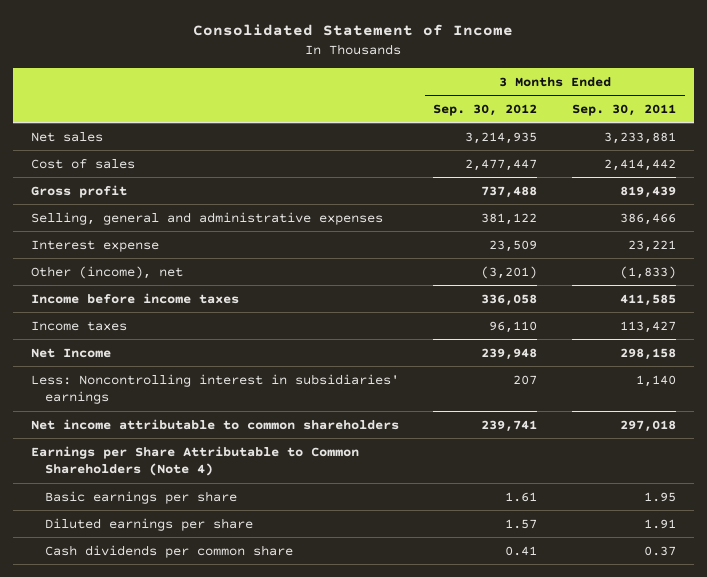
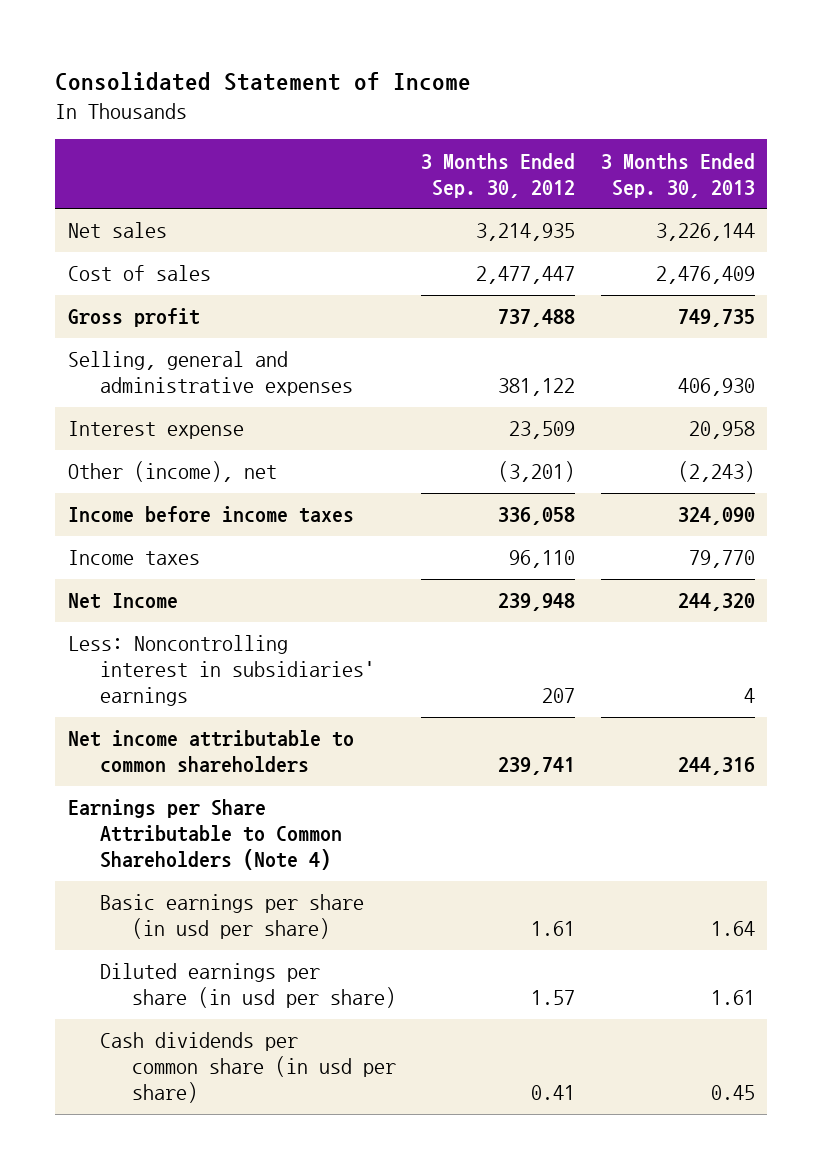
- | 3 Months Ended Sep. 30, 2012 | 3 Months Ended Sep. 30, 2011
+ | 3 Months Ended Sep. 30, 2012 | 3 Months Ended Sep. 30, 2013
- Basic earnings per share | 1.61 | 1.95
- Diluted earnings per share | 1.57 | 1.91
- Cash dividends per common share | 0.41 | 0.37
+ Basic earnings per share (in usd per share) | 1.61 | 1.64
+ Diluted earnings per share (in usd per share) | 1.57 | 1.61
+ Cash dividends per common share (in usd per share) | 0.41 | 0.45

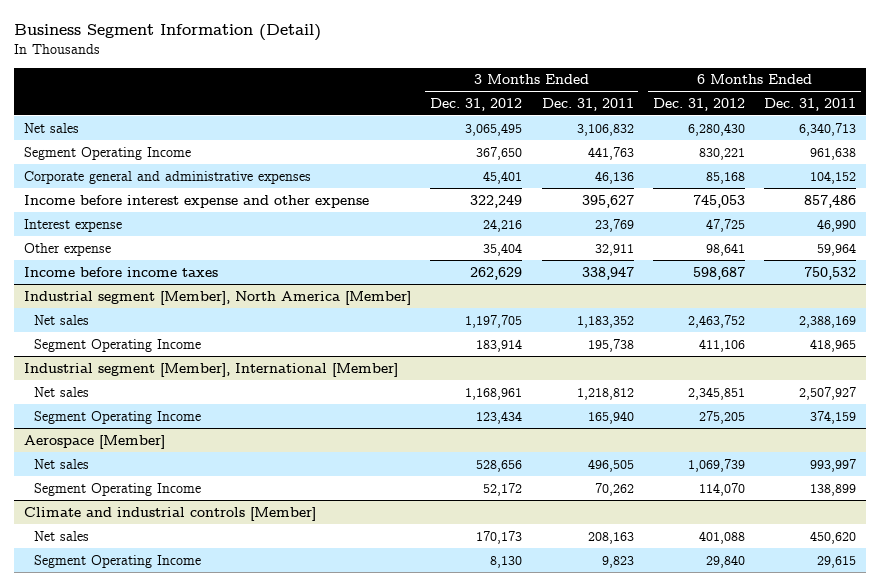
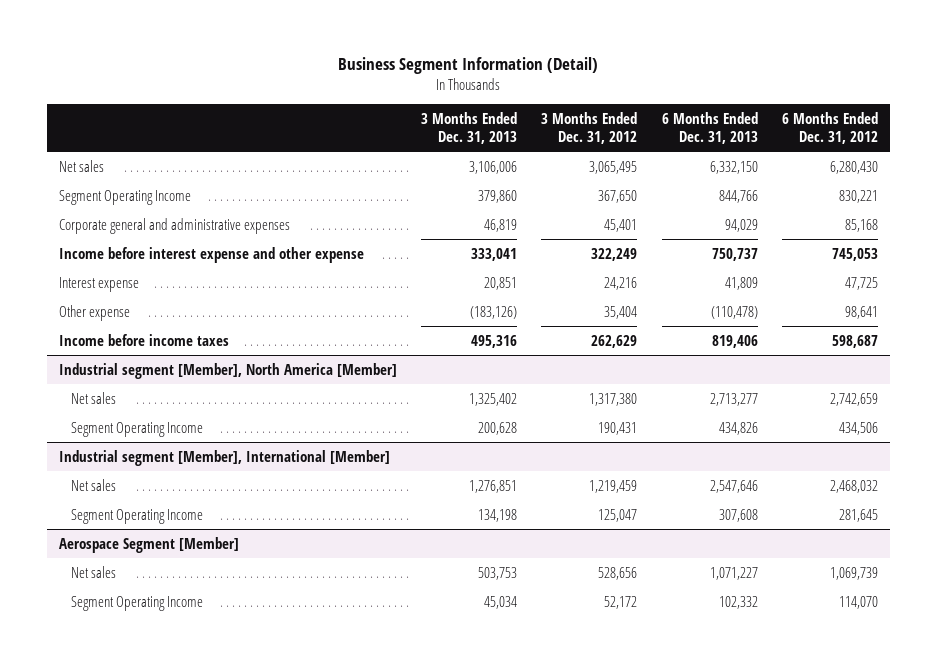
- | 3 Months Ended Dec. 31, 2012 | 3 Months Ended Dec. 31, 2011 | 6 Months Ended Dec. 31, 2012 | 6 Months Ended Dec. 31, 2011
+ | 3 Months Ended Dec. 31, 2013 | 3 Months Ended Dec. 31, 2012 | 6 Months Ended Dec. 31, 2013 | 6 Months Ended Dec. 31, 2012
@ Industrial segment [Member], North America [Member]
- Net sales | 1,197,705 | 1,183,352 | 2,463,752 | 2,388,169
- Segment Operating Income | 183,914 | 195,738 | 411,106 | 418,965
+ Net sales | 1,325,402 | 1,317,380 | 2,713,277 | 2,742,659
+ Segment Operating Income | 200,628 | 190,431 | 434,826 | 434,506
@ Industrial segment [Member], International [Member]
- Net sales | 1,168,961 | 1,218,812 | 2,345,851 | 2,507,927
- Segment Operating Income | 123,434 | 165,940 | 275,205 | 374,159
- Aerospace [Member]
@ Industrial segment [Member], International [Member]
+ Net sales | 1,276,851 | 1,219,459 | 2,547,646 | 2,468,032
+ Segment Operating Income | 134,198 | 125,047 | 307,608 | 281,645
+ Aerospace Segment [Member]
- Climate and industrial controls [Member]
- Net sales | 170,173 | 208,163 | 401,088 | 450,620
- Segment Operating Income | 8,130 | 9,823 | 29,840 | 29,615

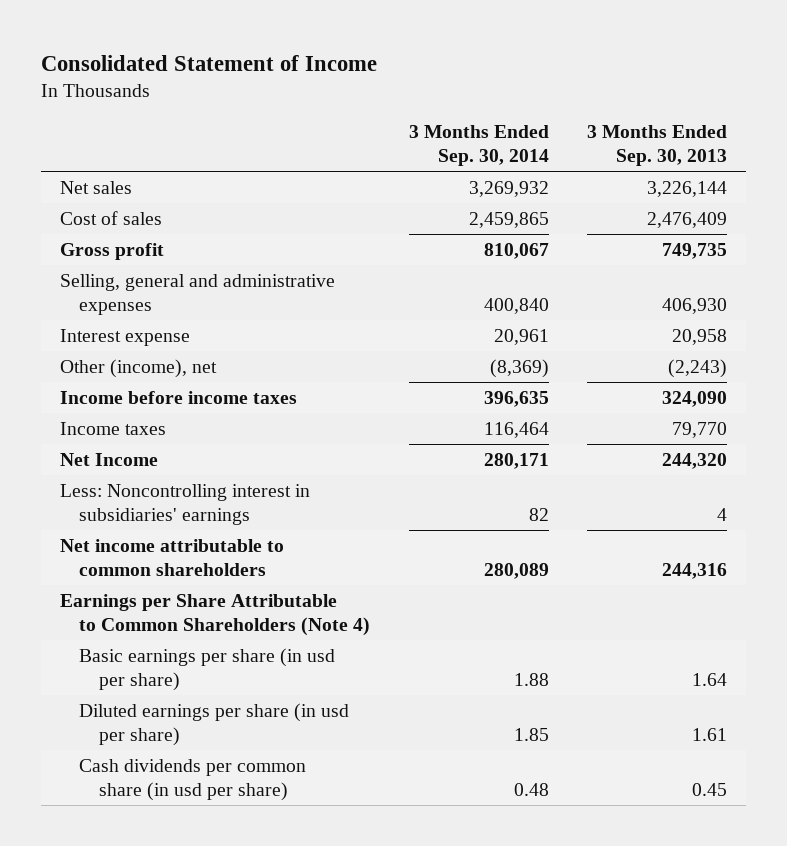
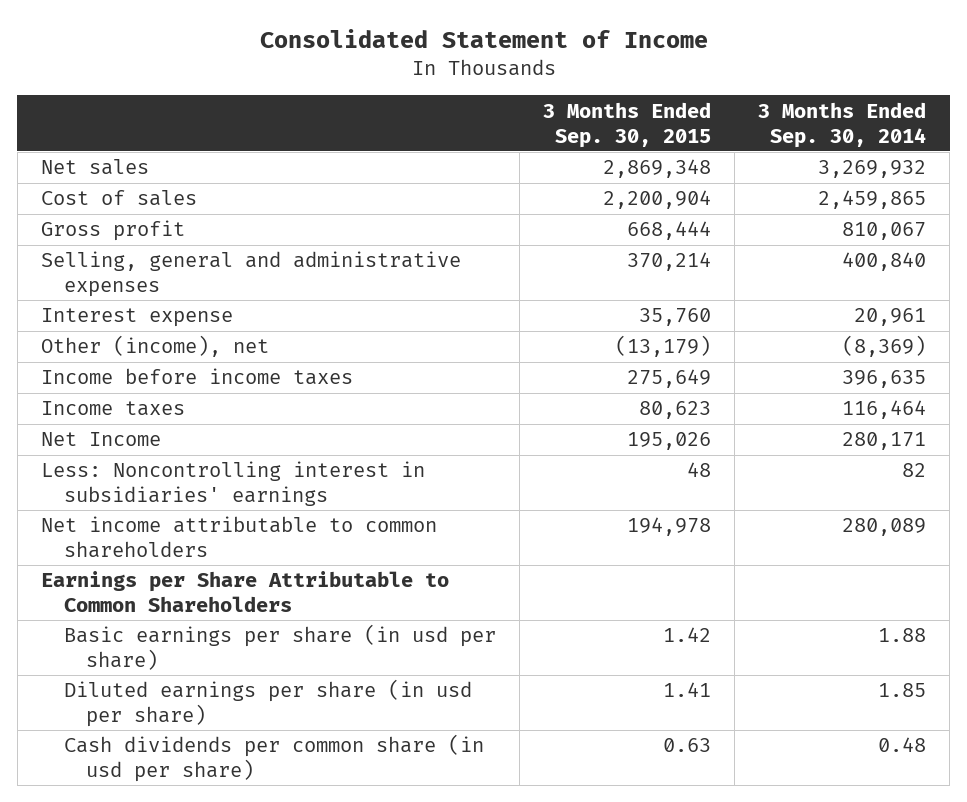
- | 3 Months Ended Sep. 30, 2014 | 3 Months Ended Sep. 30, 2013
+ | 3 Months Ended Sep. 30, 2015 | 3 Months Ended Sep. 30, 2014
- Earnings per Share Attributable to Common Shareholders (Note 4)
+ Earnings per Share Attributable to Common Shareholders

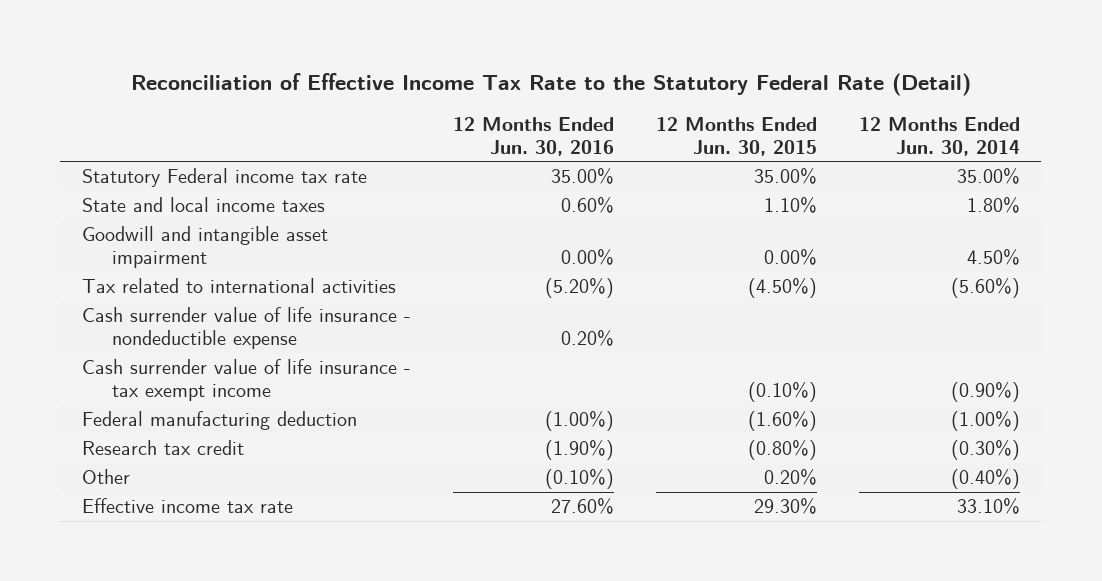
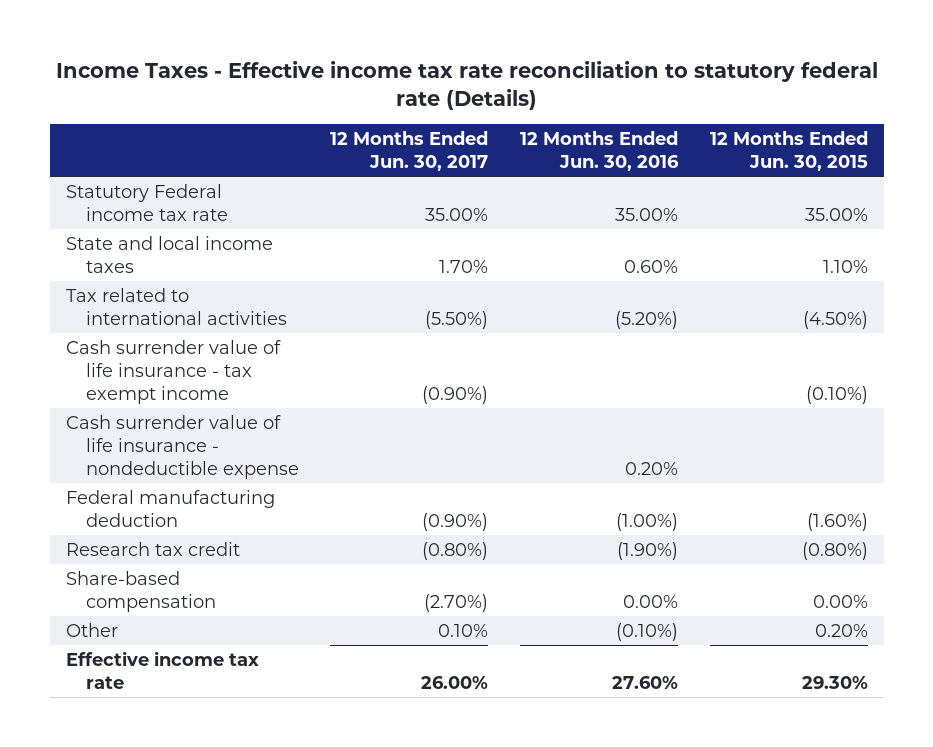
- Reconciliation of Effective Income Tax Rate to the Statutory Federal Rate (Detail)
+ Income Taxes - Effective income tax rate reconciliation to statutory federal rate (Details)
- | 12 Months Ended Jun. 30, 2016 | 12 Months Ended Jun. 30, 2015 | 12 Months Ended Jun. 30, 2014
+ | 12 Months Ended Jun. 30, 2017 | 12 Months Ended Jun. 30, 2016 | 12 Months Ended Jun. 30, 2015
- Goodwill and intangible asset impairment | 0.00% | 0.00% | 4.50%
moved down: Cash surrender value of life insurance - nondeductible expense | | 0.20% |
+ Share-based compensation | (2.70%) | 0.00% | 0.00%

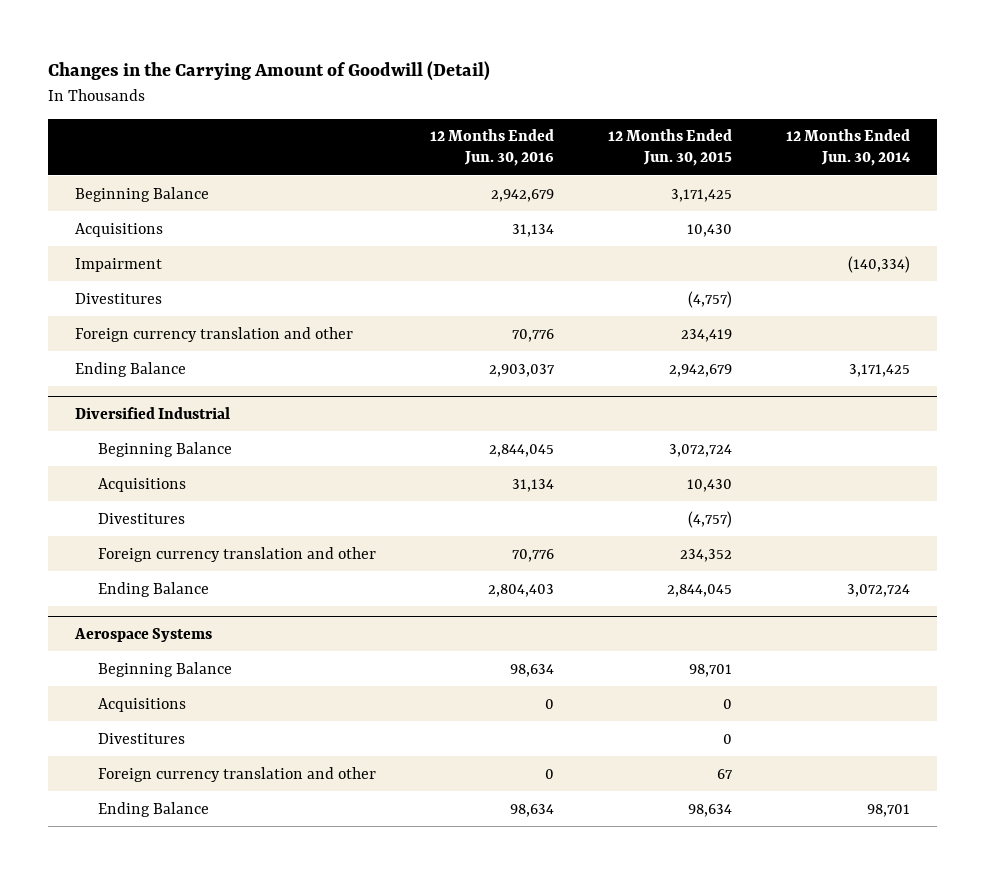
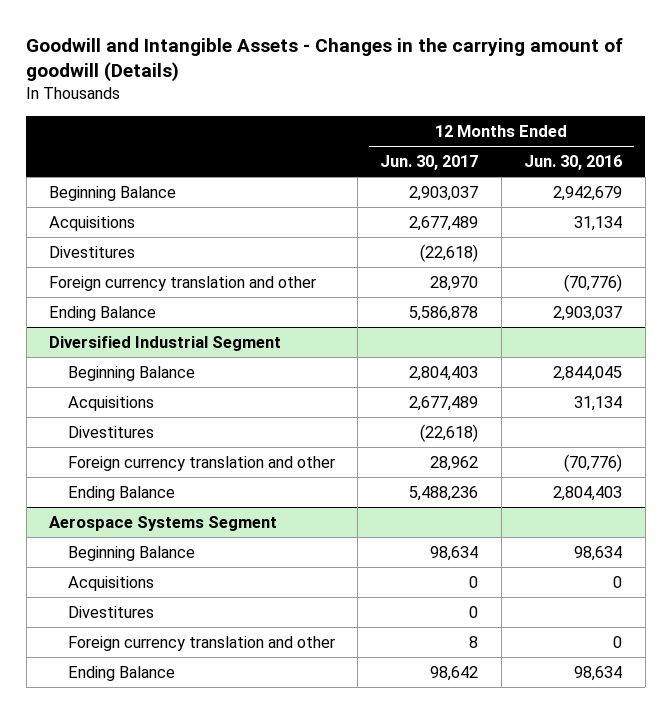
- Changes in the Carrying Amount of Goodwill (Detail)
+ Goodwill and Intangible Assets - Changes in the carrying amount of goodwill (Details)
- | 12 Months Ended Jun. 30, 2016 | 12 Months Ended Jun. 30, 2015 | 12 Months Ended Jun. 30, 2014
+ | 12 Months Ended Jun. 30, 2017 | 12 Months Ended Jun. 30, 2016
- Impairment | | | (140,334)
- Foreign currency translation and other | 70,776 | 234,419 |
+ Foreign currency translation and other | 28,970 | (70,776)
- Diversified Industrial
+ Diversified Industrial Segment
- Foreign currency translation and other | 70,776 | 234,352 |
+ Foreign currency translation and other | 28,962 | (70,776)
- Aerospace Systems
+ Aerospace Systems Segment

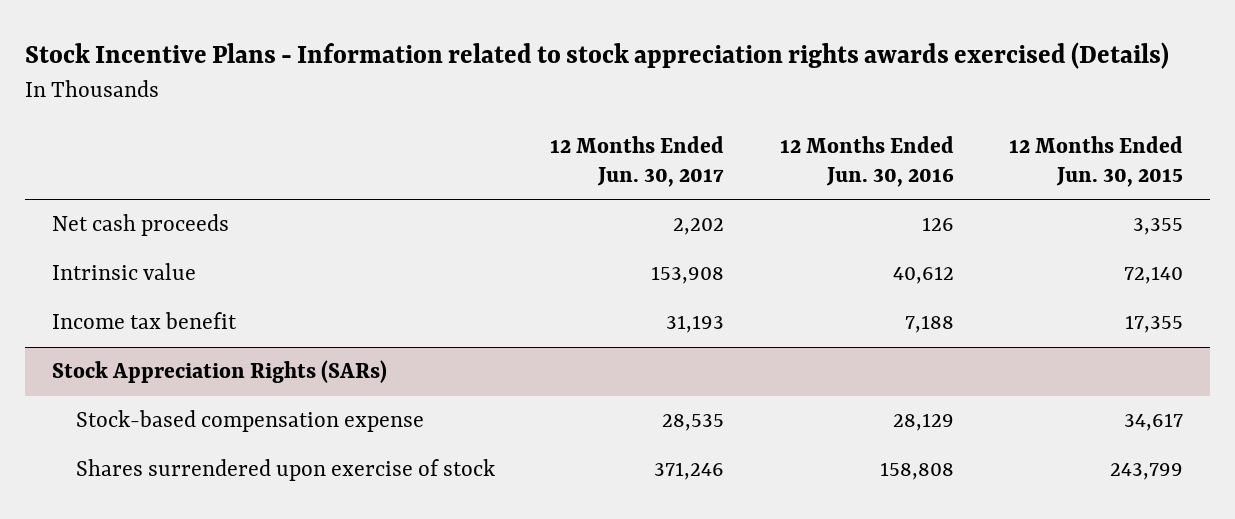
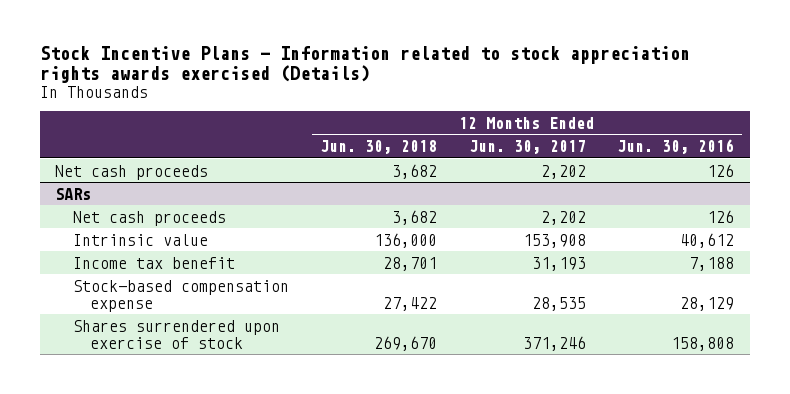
- | 12 Months Ended Jun. 30, 2017 | 12 Months Ended Jun. 30, 2016 | 12 Months Ended Jun. 30, 2015
+ | 12 Months Ended Jun. 30, 2018 | 12 Months Ended Jun. 30, 2017 | 12 Months Ended Jun. 30, 2016
+ SARs
+ Net cash proceeds | 3,682 | 2,202 | 126
- Stock Appreciation Rights (SARs)

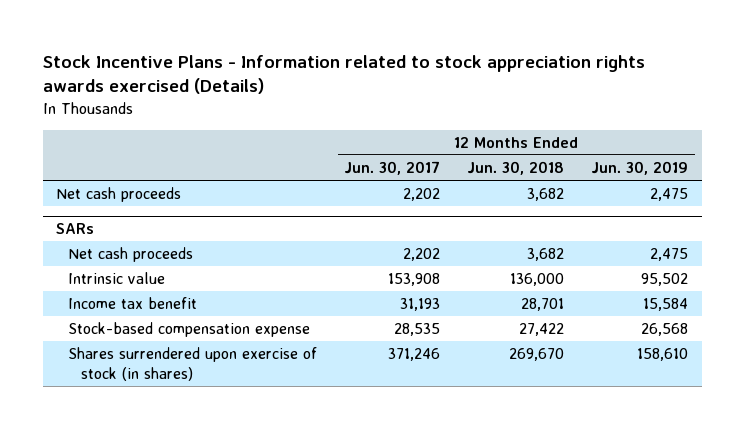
- | 12 Months Ended Jun. 30, 2018 | 12 Months Ended Jun. 30, 2017 | 12 Months Ended Jun. 30, 2016
+ | 12 Months Ended Jun. 30, 2017 | 12 Months Ended Jun. 30, 2018 | 12 Months Ended Jun. 30, 2019
@ SARs
- Shares surrendered upon exercise of stock | 269,670 | 371,246 | 158,808
+ Shares surrendered upon exercise of stock (in shares) | 371,246 | 269,670 | 158,610

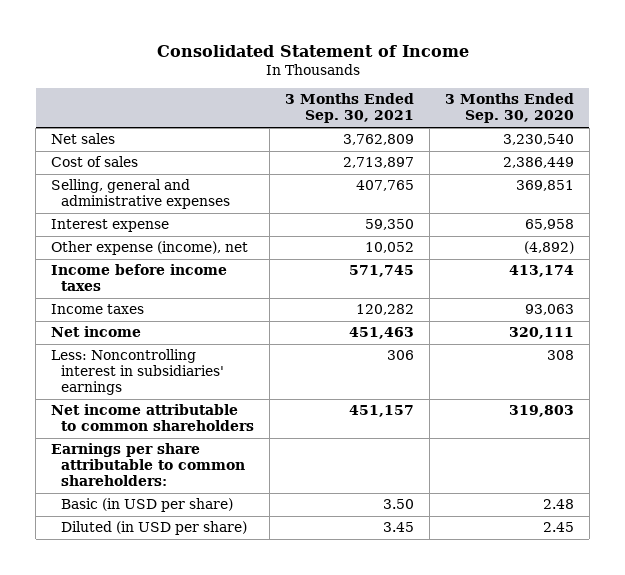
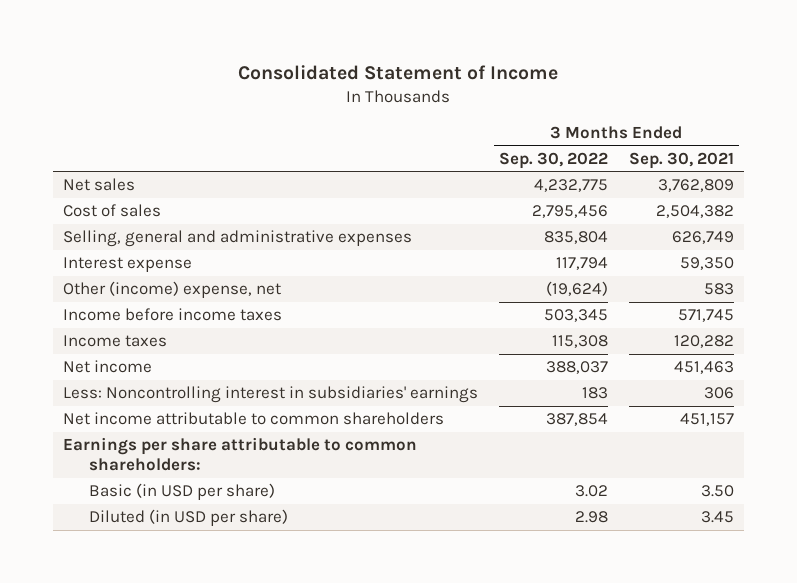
- | 3 Months Ended Sep. 30, 2021 | 3 Months Ended Sep. 30, 2020
+ | 3 Months Ended Sep. 30, 2022 | 3 Months Ended Sep. 30, 2021
- Cost of sales | 2,713,897 | 2,386,449
- Selling, general and administrative expenses | 407,765 | 369,851
+ Cost of sales | 2,795,456 | 2,504,382
+ Selling, general and administrative expenses | 835,804 | 626,749
- Other expense (income), net | 10,052 | (4,892)
+ Other (income) expense, net | (19,624) | 583

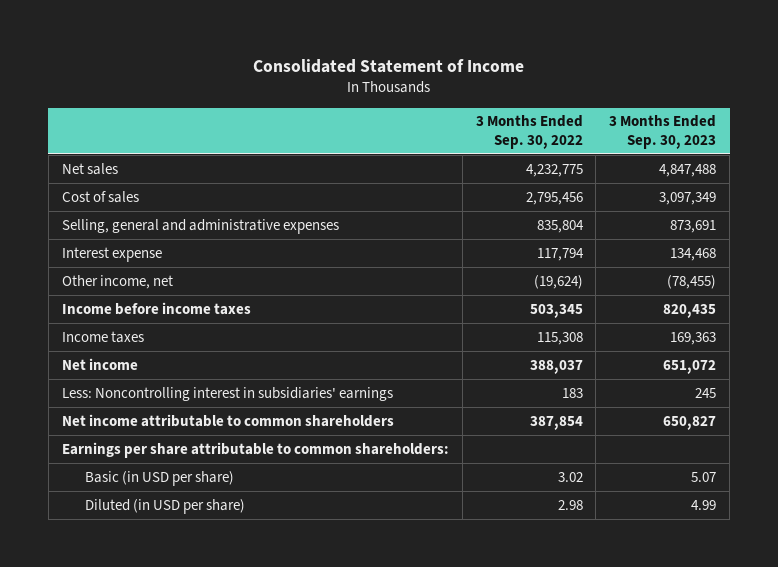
- | 3 Months Ended Sep. 30, 2022 | 3 Months Ended Sep. 30, 2021
+ | 3 Months Ended Sep. 30, 2022 | 3 Months Ended Sep. 30, 2023
- Other (income) expense, net | (19,624) | 583
+ Other income, net | (19,624) | (78,455)

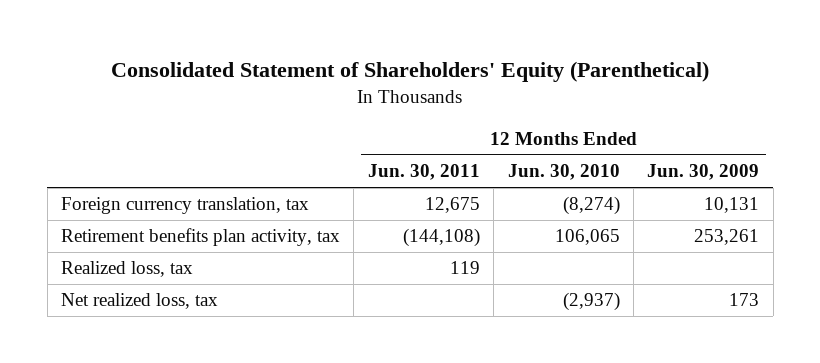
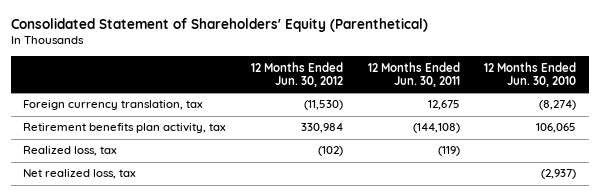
- | 12 Months Ended Jun. 30, 2011 | 12 Months Ended Jun. 30, 2010 | 12 Months Ended Jun. 30, 2009
+ | 12 Months Ended Jun. 30, 2012 | 12 Months Ended Jun. 30, 2011 | 12 Months Ended Jun. 30, 2010
- Realized loss, tax | 119 | |
+ Realized loss, tax | (102) | (119) |

